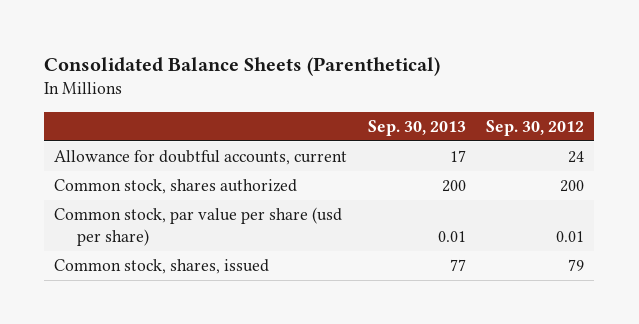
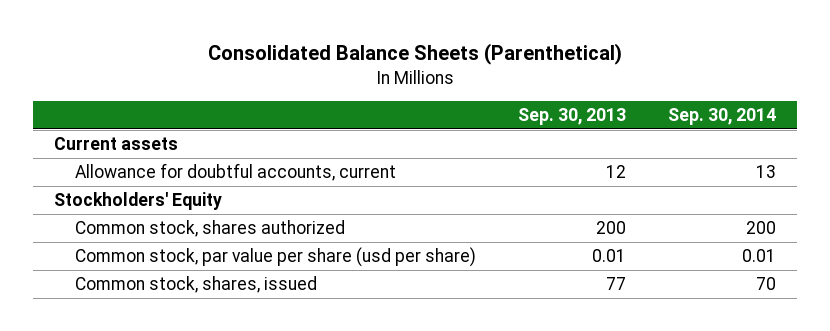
- | Sep. 30, 2013 | Sep. 30, 2012
+ | Sep. 30, 2013 | Sep. 30, 2014
- Allowance for doubtful accounts, current | 17 | 24
+ Current assets
+ Allowance for doubtful accounts, current | 12 | 13
+ Stockholders' Equity

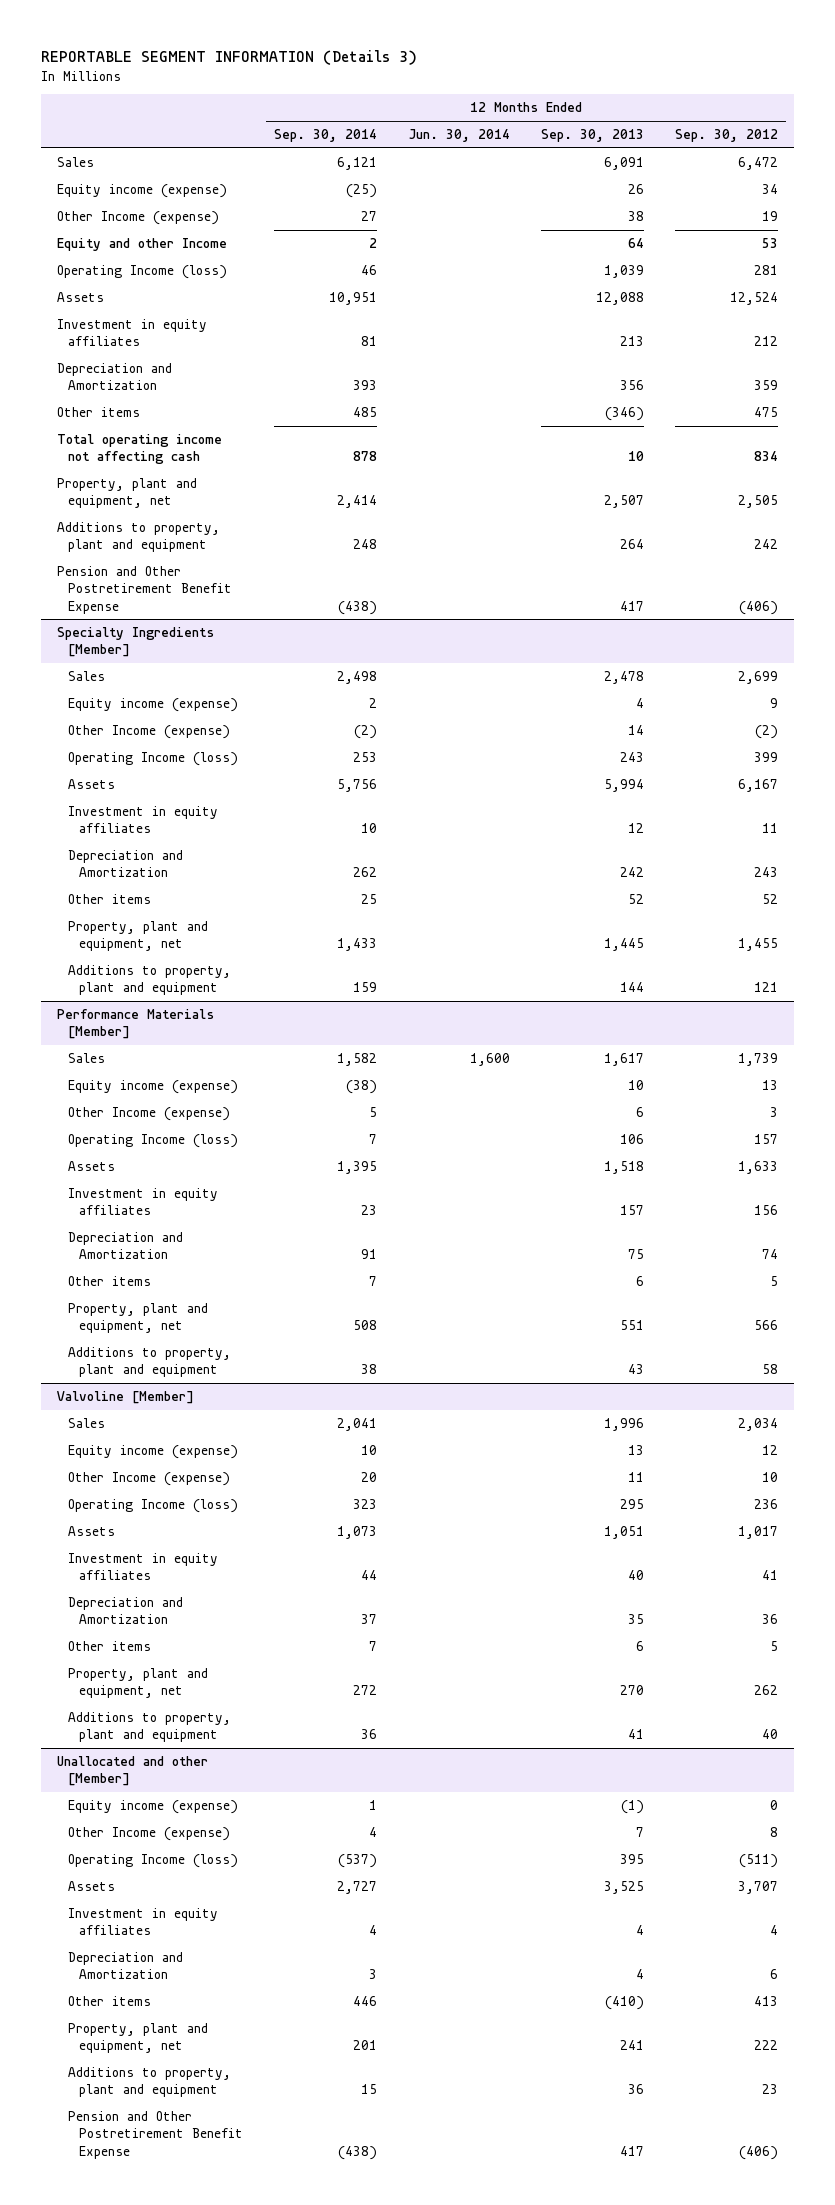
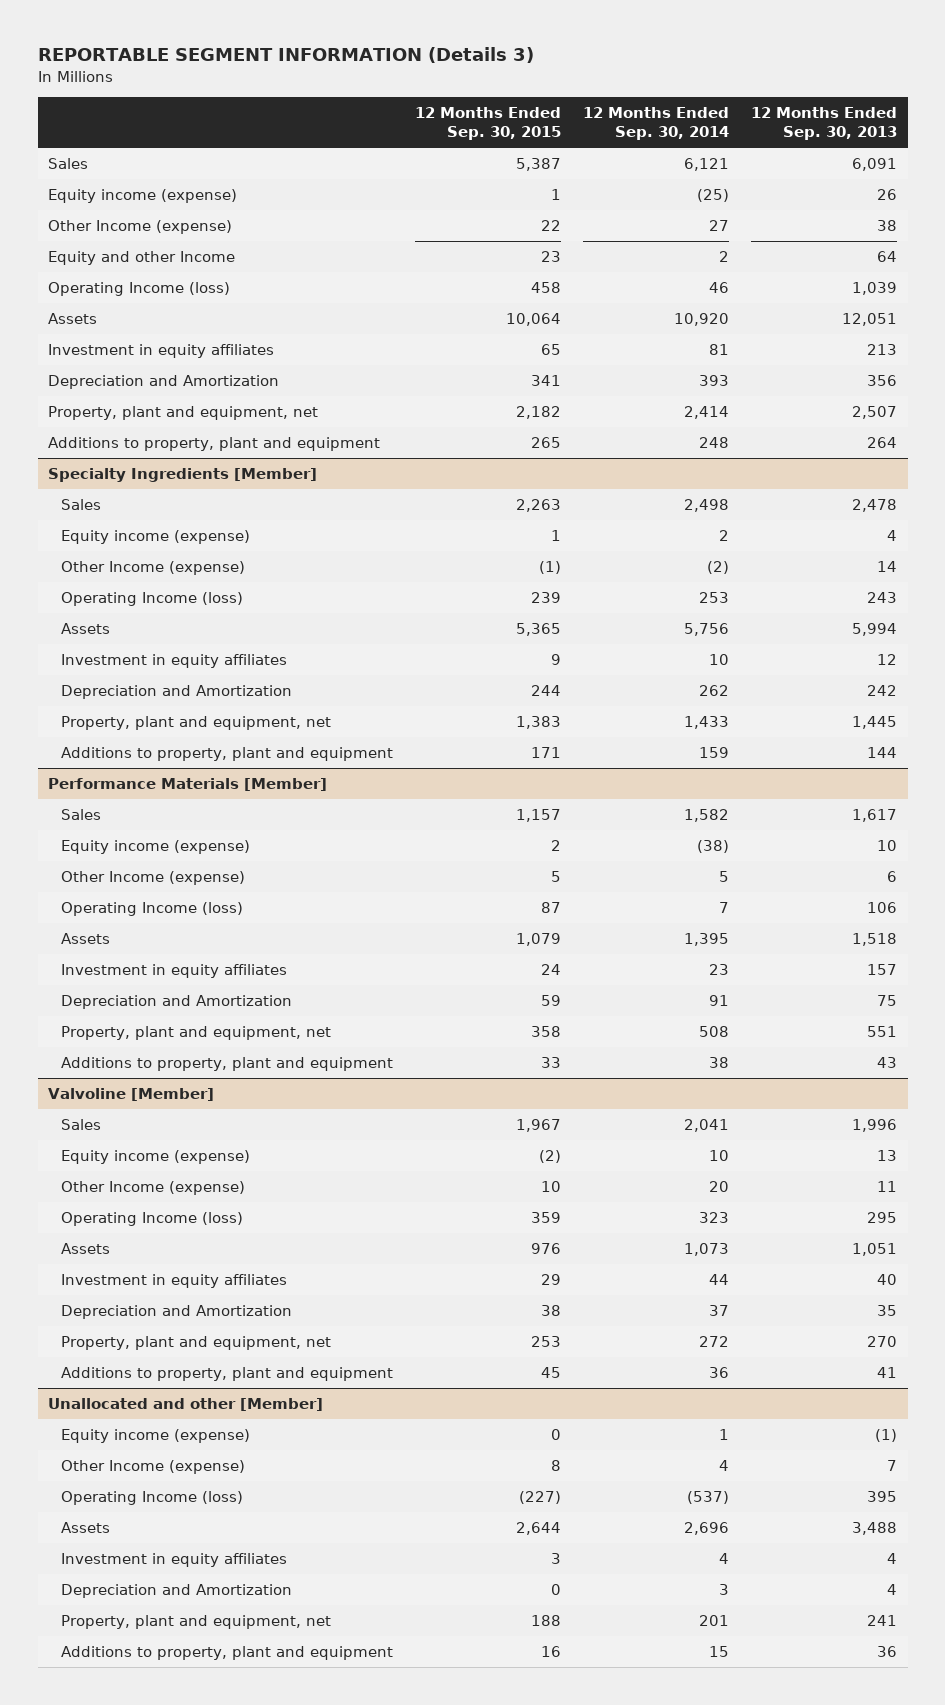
- | 12 Months Ended Sep. 30, 2014 | 12 Months Ended Jun. 30, 2014 | 12 Months Ended Sep. 30, 2013 | 12 Months Ended Sep. 30, 2012
+ | 12 Months Ended Sep. 30, 2015 | 12 Months Ended Sep. 30, 2014 | 12 Months Ended Sep. 30, 2013
- Assets | 10,951 | | 12,088 | 12,524
+ Assets | 10,064 | 10,920 | 12,051
- Other items | 485 | | (346) | 475
- Total operating income not affecting cash | 878 | | 10 | 834
- Pension and Other Postretirement Benefit Expense | (438) | | 417 | (406)
@ Specialty Ingredients [Member]
- Other items | 25 | | 52 | 52
@ Performance Materials [Member]
- Other items | 7 | | 6 | 5
@ Valvoline [Member]
- Other items | 7 | | 6 | 5
@ Unallocated and other [Member]
- Assets | 2,727 | | 3,525 | 3,707
+ Assets | 2,644 | 2,696 | 3,488
- Other items | 446 | | (410) | 413
- Pension and Other Postretirement Benefit Expense | (438) | | 417 | (406)

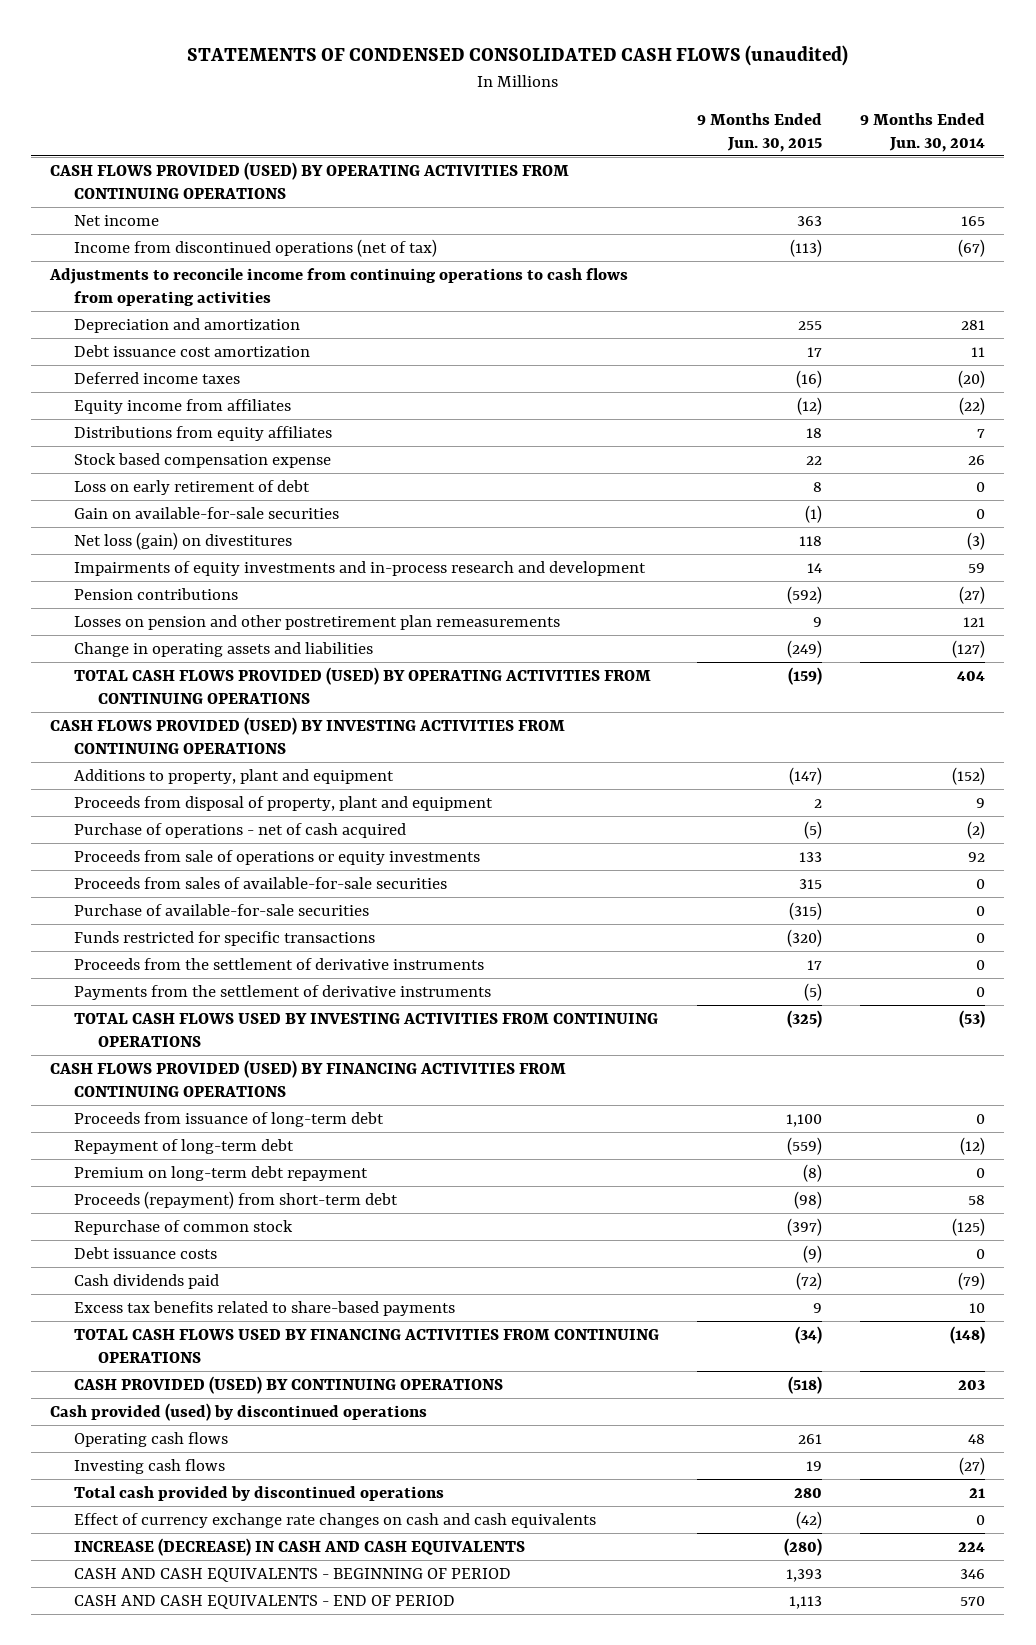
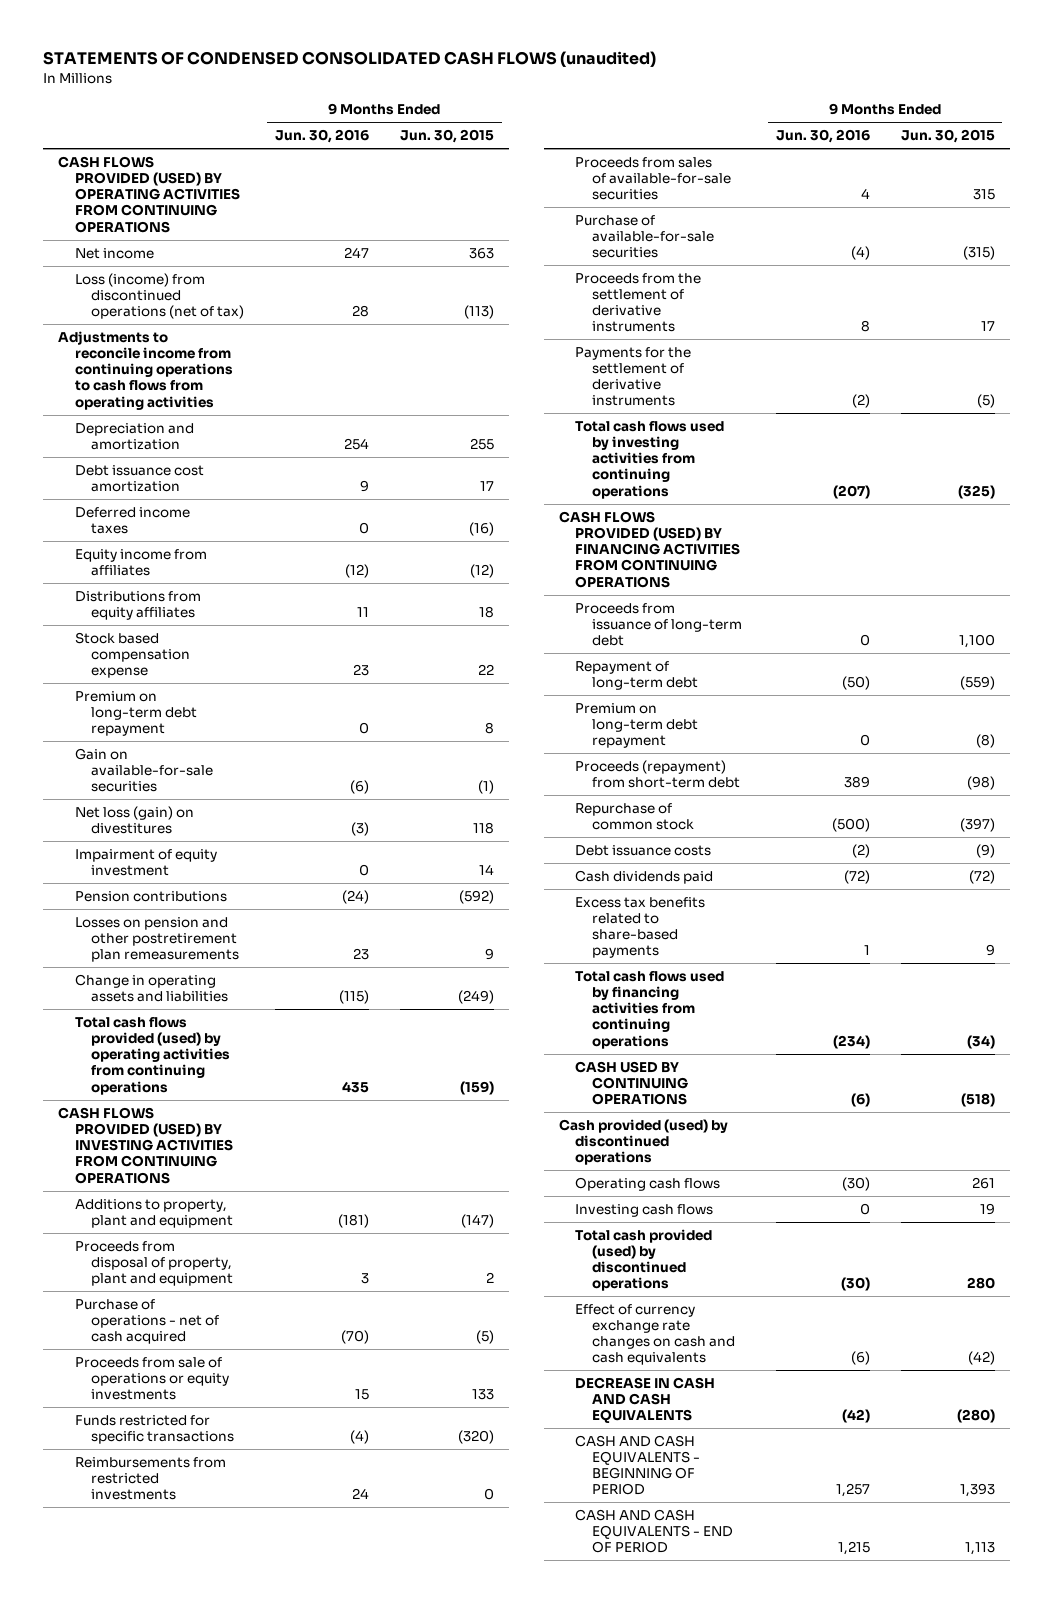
- | 9 Months Ended Jun. 30, 2015 | 9 Months Ended Jun. 30, 2014
+ | 9 Months Ended Jun. 30, 2016 | 9 Months Ended Jun. 30, 2015
- Income from discontinued operations (net of tax) | (113) | (67)
+ Loss (income) from discontinued operations (net of tax) | 28 | (113)
- Loss on early retirement of debt | 8 | 0
+ Premium on long-term debt repayment | 0 | 8
- Impairments of equity investments and in-process research and development | 14 | 59
+ Impairment of equity investment | 0 | 14
- TOTAL CASH FLOWS PROVIDED (USED) BY OPERATING ACTIVITIES FROM CONTINUING OPERATIONS | (159) | 404
+ Total cash flows provided (used) by operating activities from continuing operations | 435 | (159)
moved up: Funds restricted for specific transactions | (4) | (320)
+ Reimbursements from restricted investments | 24 | 0
- Payments from the settlement of derivative instruments | (5) | 0
- TOTAL CASH FLOWS USED BY INVESTING ACTIVITIES FROM CONTINUING OPERATIONS | (325) | (53)
+ Payments for the settlement of derivative instruments | (2) | (5)
+ Total cash flows used by investing activities from continuing operations | (207) | (325)
- TOTAL CASH FLOWS USED BY FINANCING ACTIVITIES FROM CONTINUING OPERATIONS | (34) | (148)
- CASH PROVIDED (USED) BY CONTINUING OPERATIONS | (518) | 203
+ Total cash flows used by financing activities from continuing operations | (234) | (34)
+ CASH USED BY CONTINUING OPERATIONS | (6) | (518)
- Total cash provided by discontinued operations | 280 | 21
+ Total cash provided (used) by discontinued operations | (30) | 280
- INCREASE (DECREASE) IN CASH AND CASH EQUIVALENTS | (280) | 224
+ DECREASE IN CASH AND CASH EQUIVALENTS | (42) | (280)

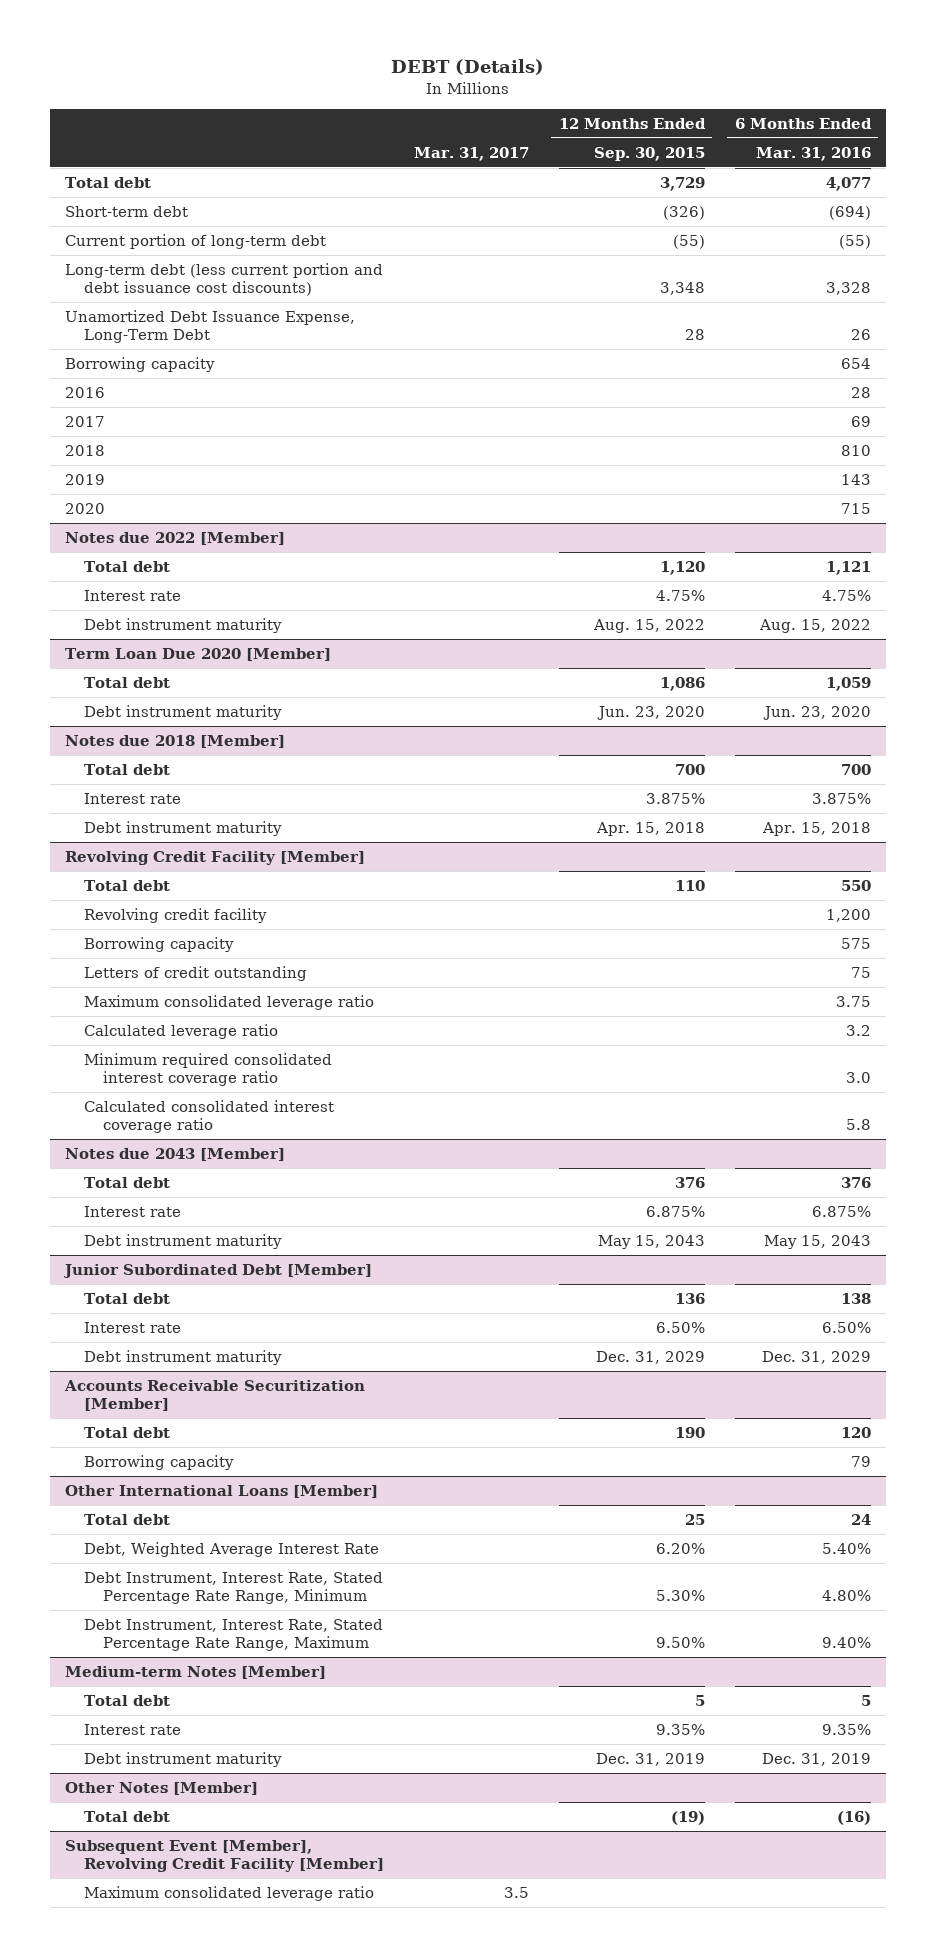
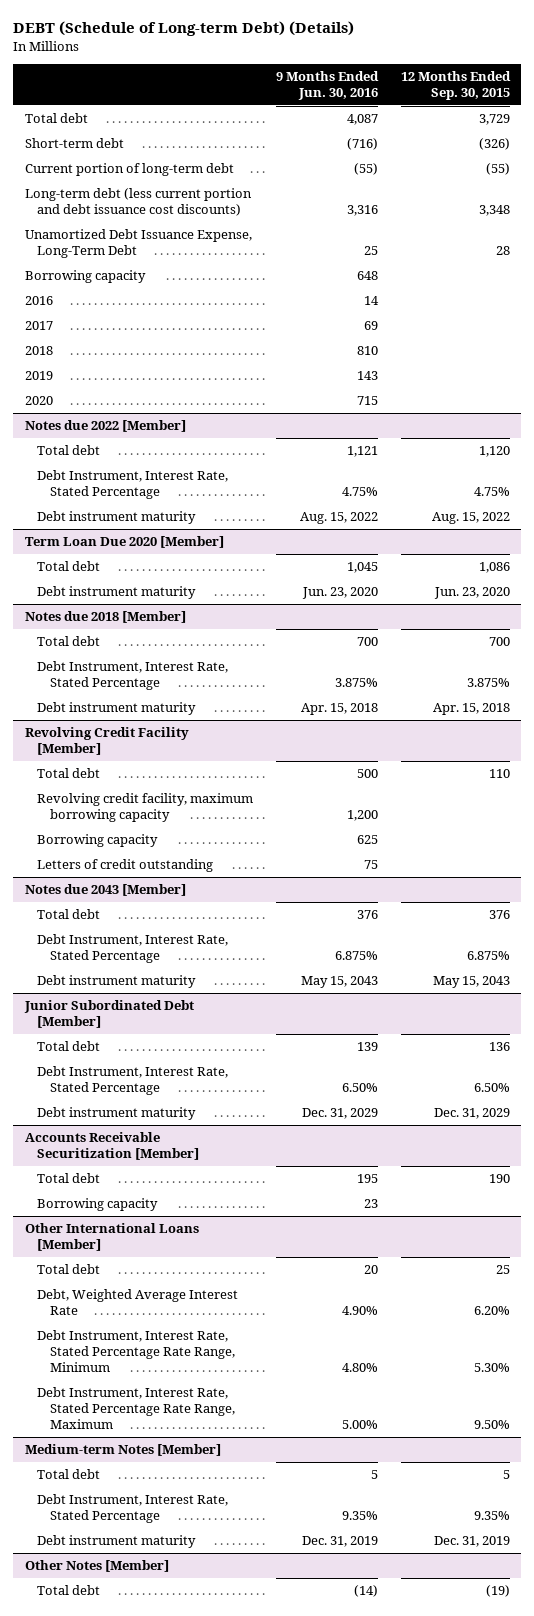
- DEBT (Details)
+ DEBT (Schedule of Long-term Debt) (Details)
- | Mar. 31, 2017 | 12 Months Ended Sep. 30, 2015 | 6 Months Ended Mar. 31, 2016
+ | 9 Months Ended Jun. 30, 2016 | 12 Months Ended Sep. 30, 2015
@ Notes due 2022 [Member]
- Interest rate | | 4.75% | 4.75%
+ Debt Instrument, Interest Rate, Stated Percentage | 4.75% | 4.75%
@ Notes due 2018 [Member]
- Interest rate | | 3.875% | 3.875%
+ Debt Instrument, Interest Rate, Stated Percentage | 3.875% | 3.875%
@ Revolving Credit Facility [Member]
- Revolving credit facility | | | 1,200
+ Revolving credit facility, maximum borrowing capacity | 1,200 |
- Maximum consolidated leverage ratio | | | 3.75
- Calculated leverage ratio | | | 3.2
- Minimum required consolidated interest coverage ratio | | | 3.0
- Calculated consolidated interest coverage ratio | | | 5.8
@ Notes due 2043 [Member]
- Interest rate | | 6.875% | 6.875%
+ Debt Instrument, Interest Rate, Stated Percentage | 6.875% | 6.875%
@ Junior Subordinated Debt [Member]
- Interest rate | | 6.50% | 6.50%
+ Debt Instrument, Interest Rate, Stated Percentage | 6.50% | 6.50%
@ Medium-term Notes [Member]
- Interest rate | | 9.35% | 9.35%
+ Debt Instrument, Interest Rate, Stated Percentage | 9.35% | 9.35%
- Subsequent Event [Member], Revolving Credit Facility [Member]
- Maximum consolidated leverage ratio | 3.5 | |

